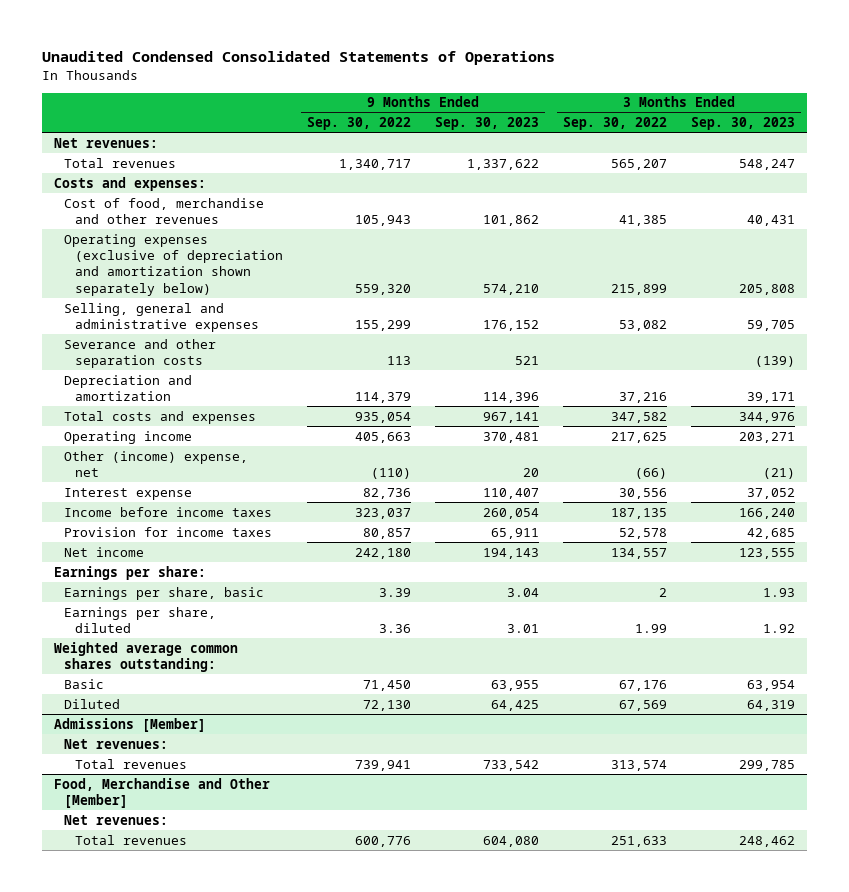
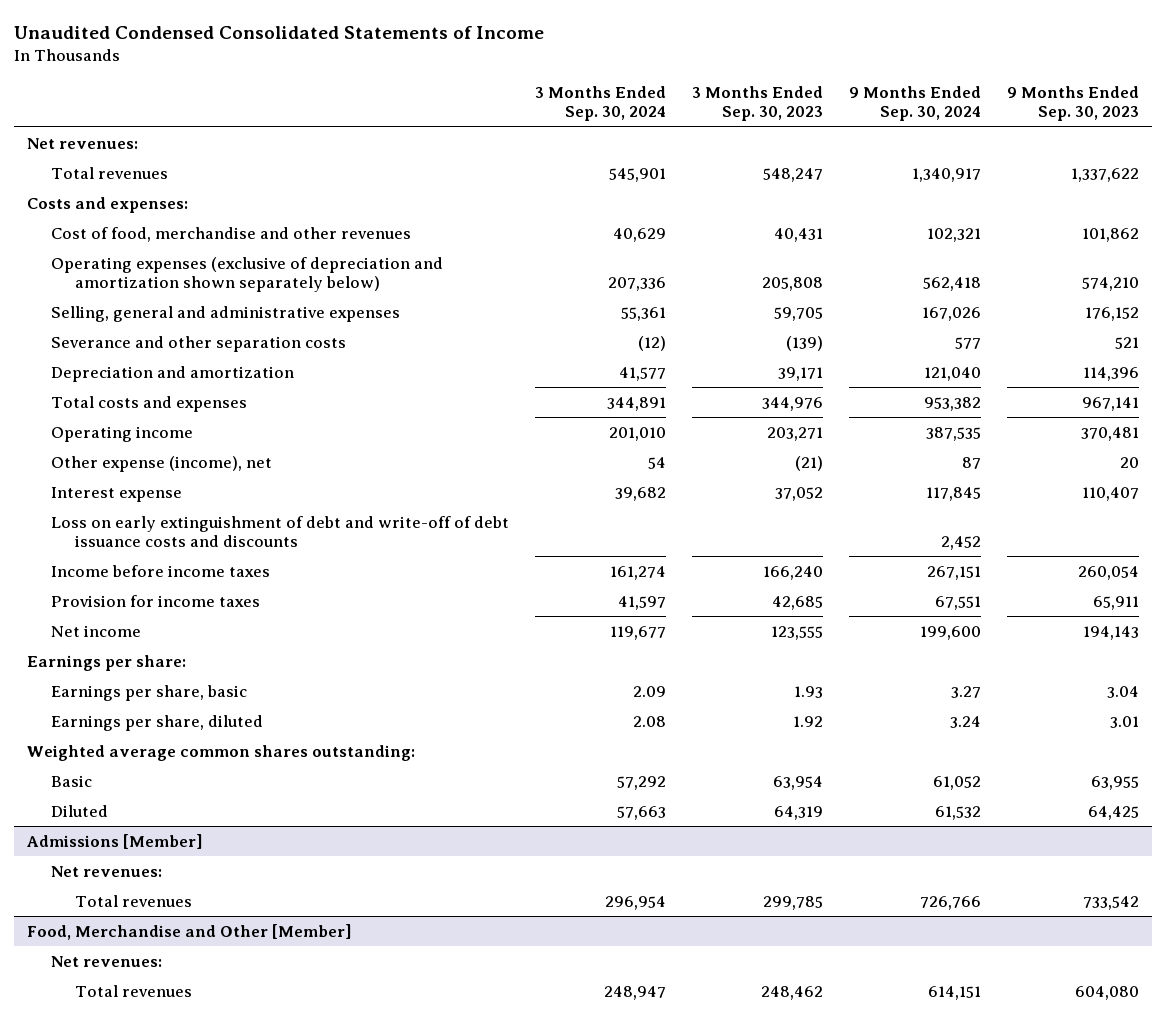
- Unaudited Condensed Consolidated Statements of Operations
+ Unaudited Condensed Consolidated Statements of Income
- | 9 Months Ended Sep. 30, 2022 | 9 Months Ended Sep. 30, 2023 | 3 Months Ended Sep. 30, 2022 | 3 Months Ended Sep. 30, 2023
+ | 3 Months Ended Sep. 30, 2024 | 3 Months Ended Sep. 30, 2023 | 9 Months Ended Sep. 30, 2024 | 9 Months Ended Sep. 30, 2023
- Other (income) expense, net | (110) | 20 | (66) | (21)
+ Other expense (income), net | 54 | (21) | 87 | 20
+ Loss on early extinguishment of debt and write-off of debt issuance costs and discounts | | | 2,452 |

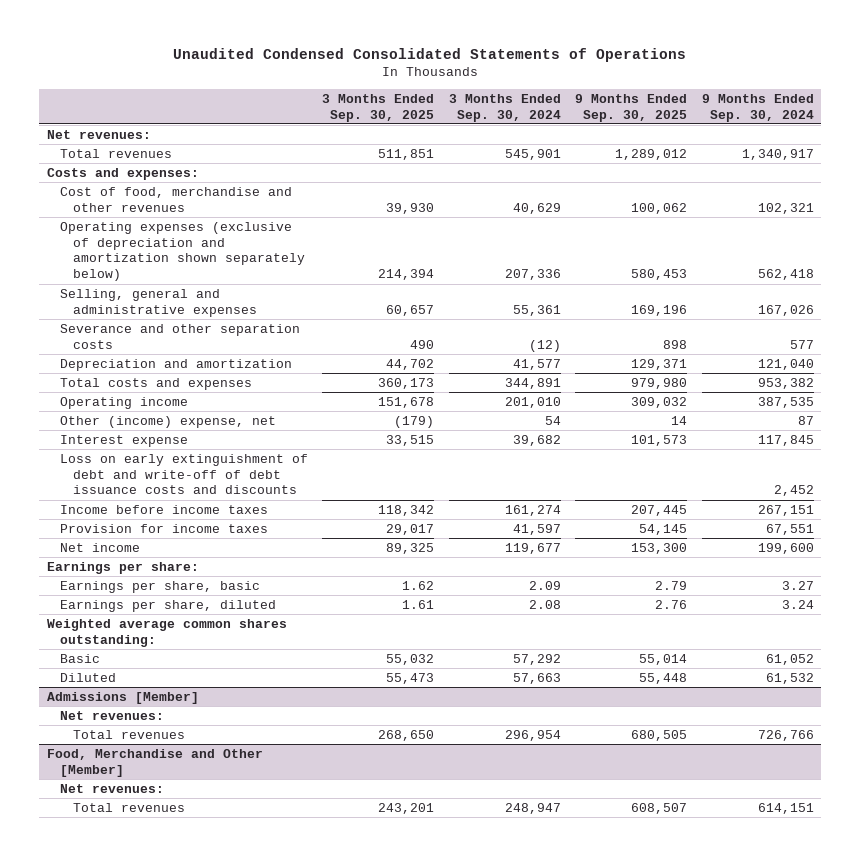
- Unaudited Condensed Consolidated Statements of Income
+ Unaudited Condensed Consolidated Statements of Operations
- | 3 Months Ended Sep. 30, 2024 | 3 Months Ended Sep. 30, 2023 | 9 Months Ended Sep. 30, 2024 | 9 Months Ended Sep. 30, 2023
+ | 3 Months Ended Sep. 30, 2025 | 3 Months Ended Sep. 30, 2024 | 9 Months Ended Sep. 30, 2025 | 9 Months Ended Sep. 30, 2024
- Other expense (income), net | 54 | (21) | 87 | 20
+ Other (income) expense, net | (179) | 54 | 14 | 87

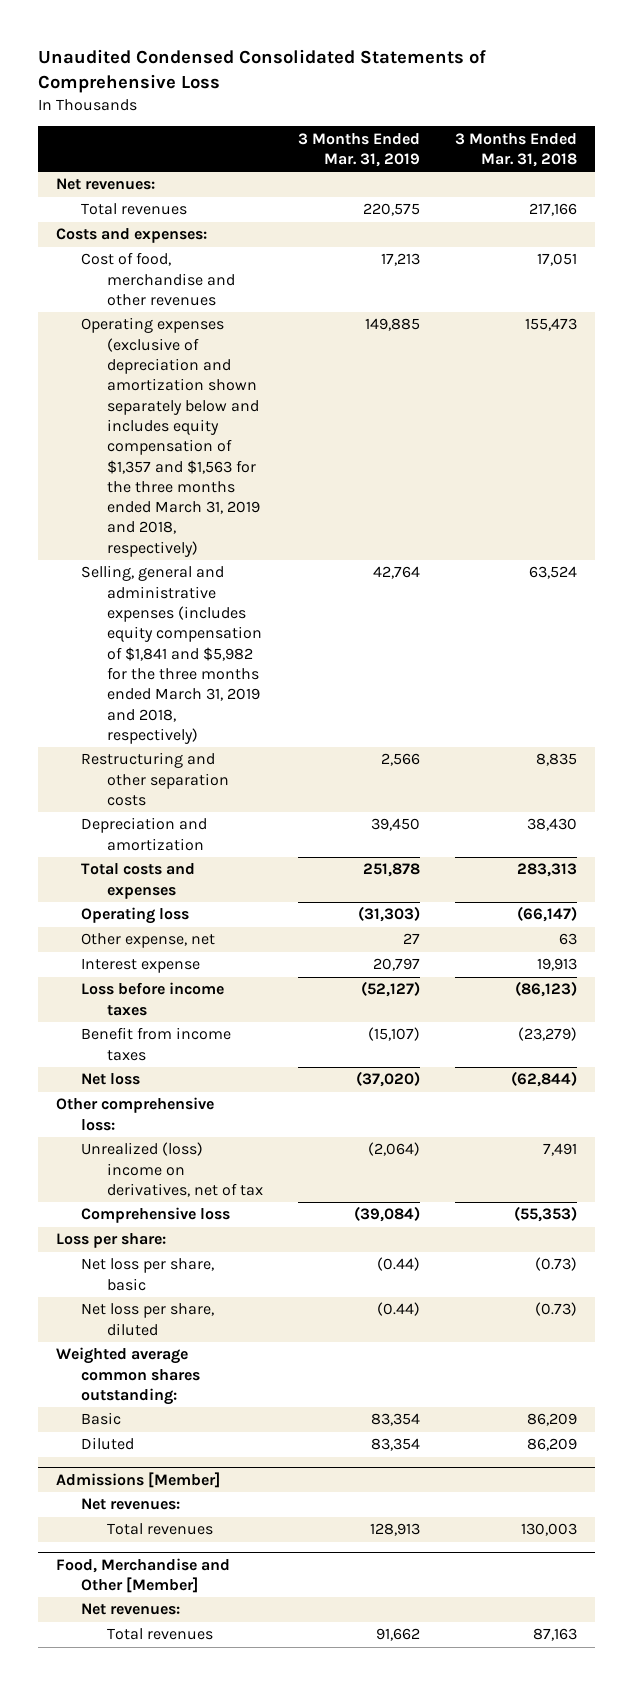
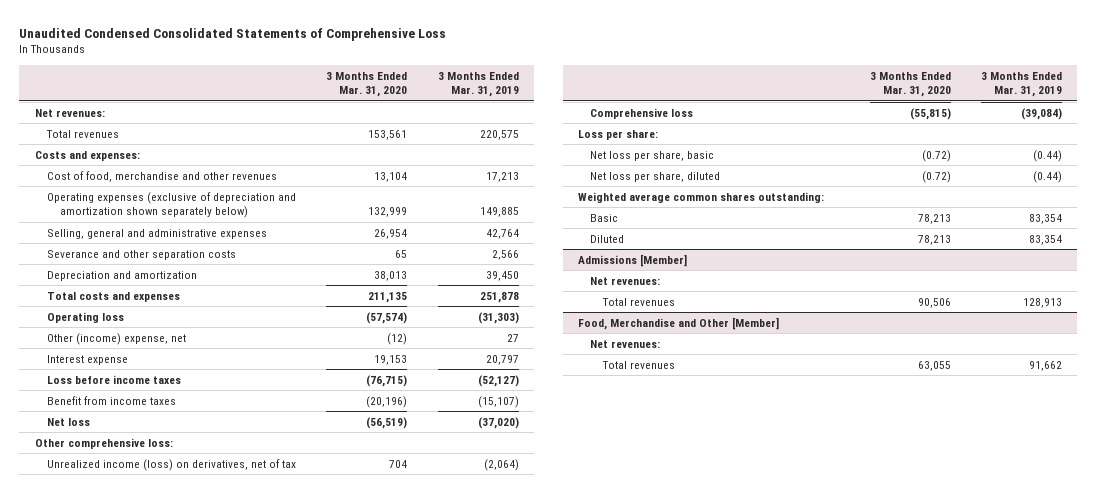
- | 3 Months Ended Mar. 31, 2019 | 3 Months Ended Mar. 31, 2018
+ | 3 Months Ended Mar. 31, 2020 | 3 Months Ended Mar. 31, 2019
- Operating expenses (exclusive of depreciation and amortization shown separately below and includes equity compensation of $1,357 and $1,563 for the three months ended March 31, 2019 and 2018, respectively) | 149,885 | 155,473
- Selling, general and administrative expenses (includes equity compensation of $1,841 and $5,982 for the three months ended March 31, 2019 and 2018, respectively) | 42,764 | 63,524
- Restructuring and other separation costs | 2,566 | 8,835
+ Operating expenses (exclusive of depreciation and amortization shown separately below) | 132,999 | 149,885
+ Selling, general and administrative expenses | 26,954 | 42,764
+ Severance and other separation costs | 65 | 2,566
- Other expense, net | 27 | 63
+ Other (income) expense, net | (12) | 27
- Unrealized (loss) income on derivatives, net of tax | (2,064) | 7,491
+ Unrealized income (loss) on derivatives, net of tax | 704 | (2,064)

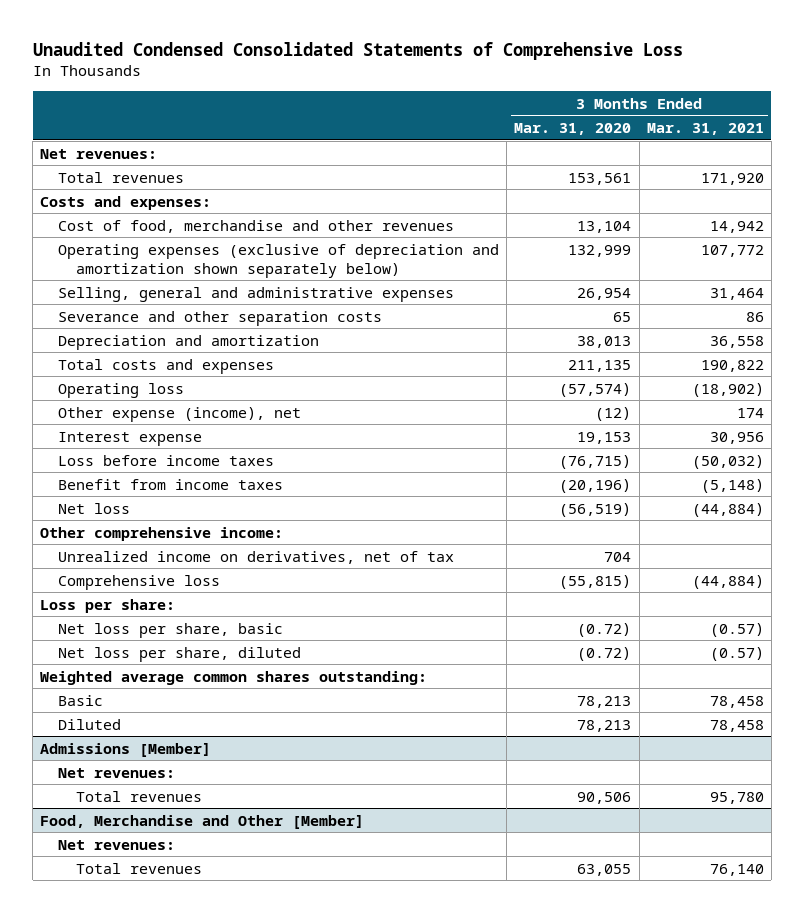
- | 3 Months Ended Mar. 31, 2020 | 3 Months Ended Mar. 31, 2019
+ | 3 Months Ended Mar. 31, 2020 | 3 Months Ended Mar. 31, 2021
- Other (income) expense, net | (12) | 27
+ Other expense (income), net | (12) | 174
- Other comprehensive loss:
- Unrealized income (loss) on derivatives, net of tax | 704 | (2,064)
+ Other comprehensive income:
+ Unrealized income on derivatives, net of tax | 704 |

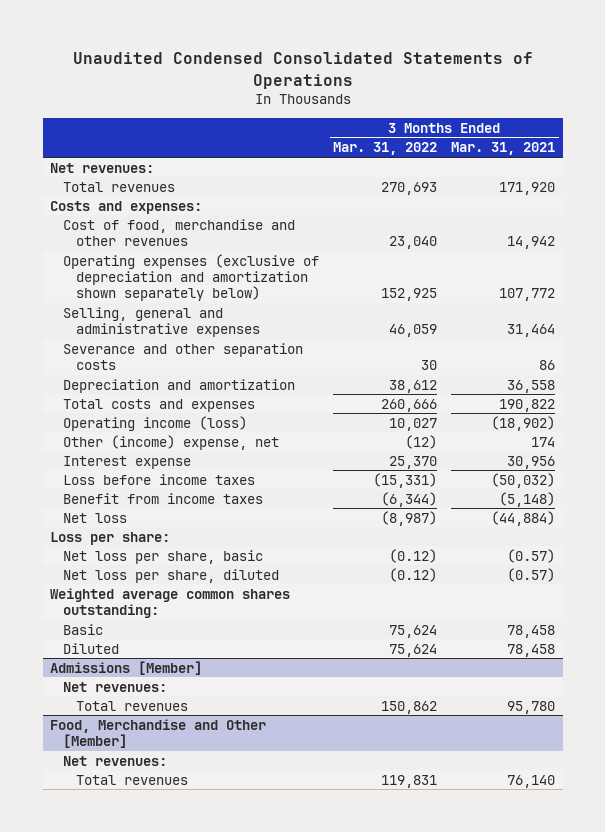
- Unaudited Condensed Consolidated Statements of Comprehensive Loss
+ Unaudited Condensed Consolidated Statements of Operations
- | 3 Months Ended Mar. 31, 2020 | 3 Months Ended Mar. 31, 2021
+ | 3 Months Ended Mar. 31, 2022 | 3 Months Ended Mar. 31, 2021
- Operating loss | (57,574) | (18,902)
- Other expense (income), net | (12) | 174
+ Operating income (loss) | 10,027 | (18,902)
+ Other (income) expense, net | (12) | 174
- Other comprehensive income:
- Unrealized income on derivatives, net of tax | 704 |
- Comprehensive loss | (55,815) | (44,884)

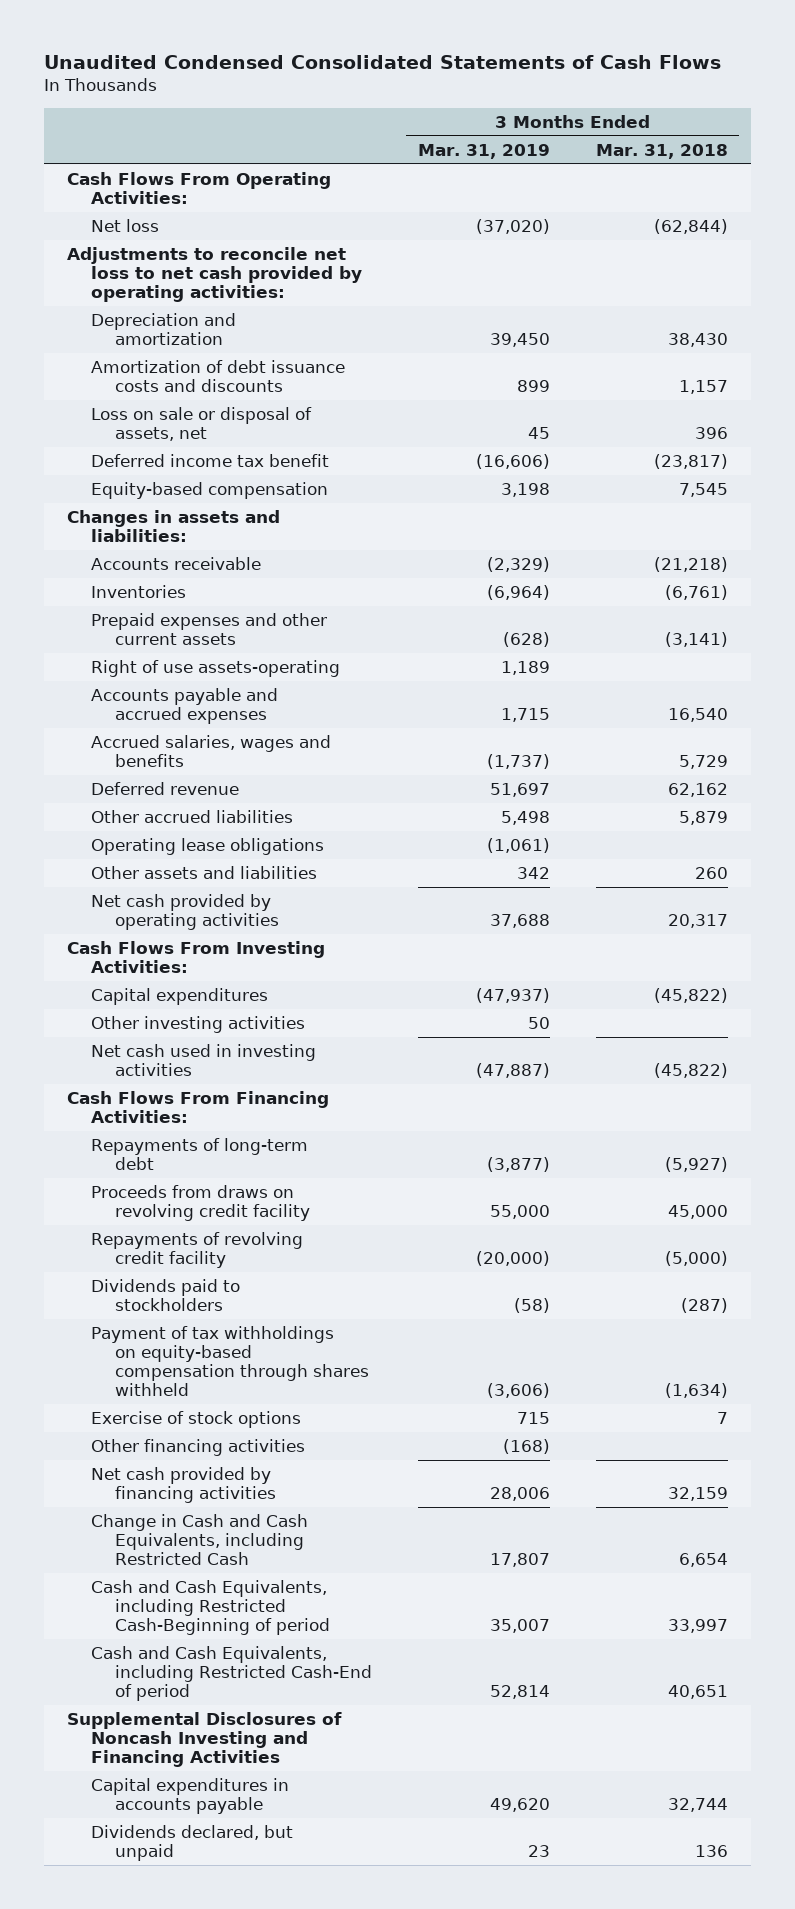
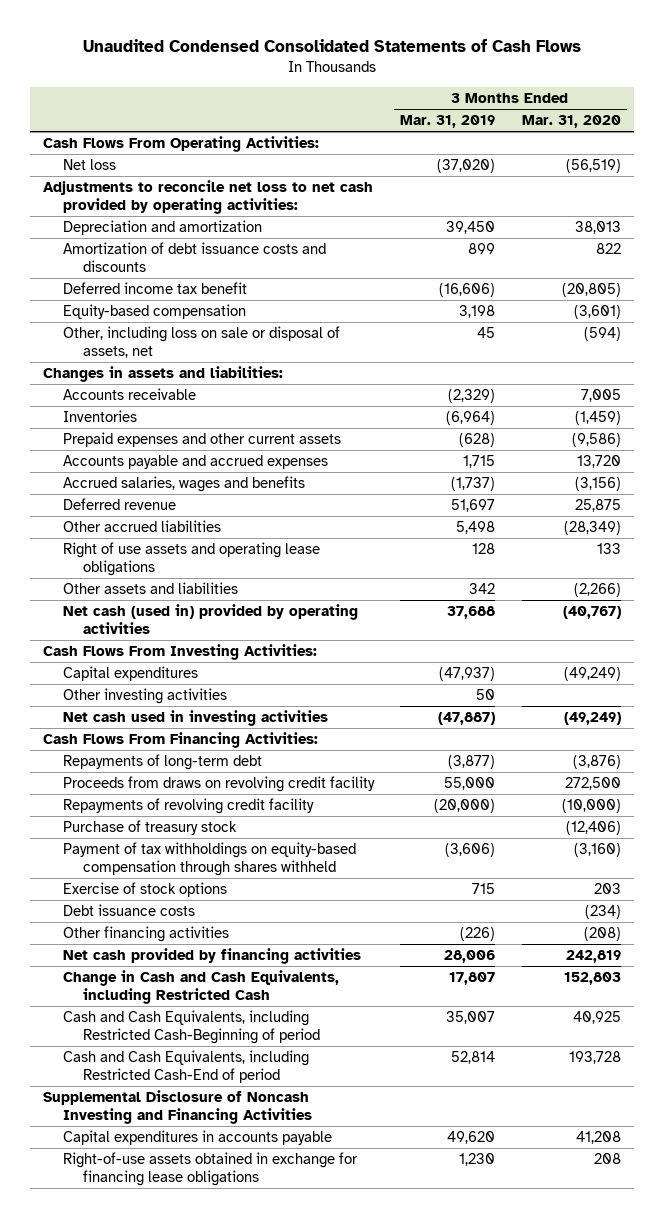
- | 3 Months Ended Mar. 31, 2019 | 3 Months Ended Mar. 31, 2018
+ | 3 Months Ended Mar. 31, 2019 | 3 Months Ended Mar. 31, 2020
- Loss on sale or disposal of assets, net | 45 | 396
+ Other, including loss on sale or disposal of assets, net | 45 | (594)
- Right of use assets-operating | 1,189 |
- Operating lease obligations | (1,061) |
+ Right of use assets and operating lease obligations | 128 | 133
- Net cash provided by operating activities | 37,688 | 20,317
+ Net cash (used in) provided by operating activities | 37,688 | (40,767)
- Dividends paid to stockholders | (58) | (287)
+ Purchase of treasury stock | | (12,406)
- Other financing activities | (168) |
+ Debt issuance costs | | (234)
+ Other financing activities | (226) | (208)
- Supplemental Disclosures of Noncash Investing and Financing Activities
+ Supplemental Disclosure of Noncash Investing and Financing Activities
- Dividends declared, but unpaid | 23 | 136
+ Right-of-use assets obtained in exchange for financing lease obligations | 1,230 | 208

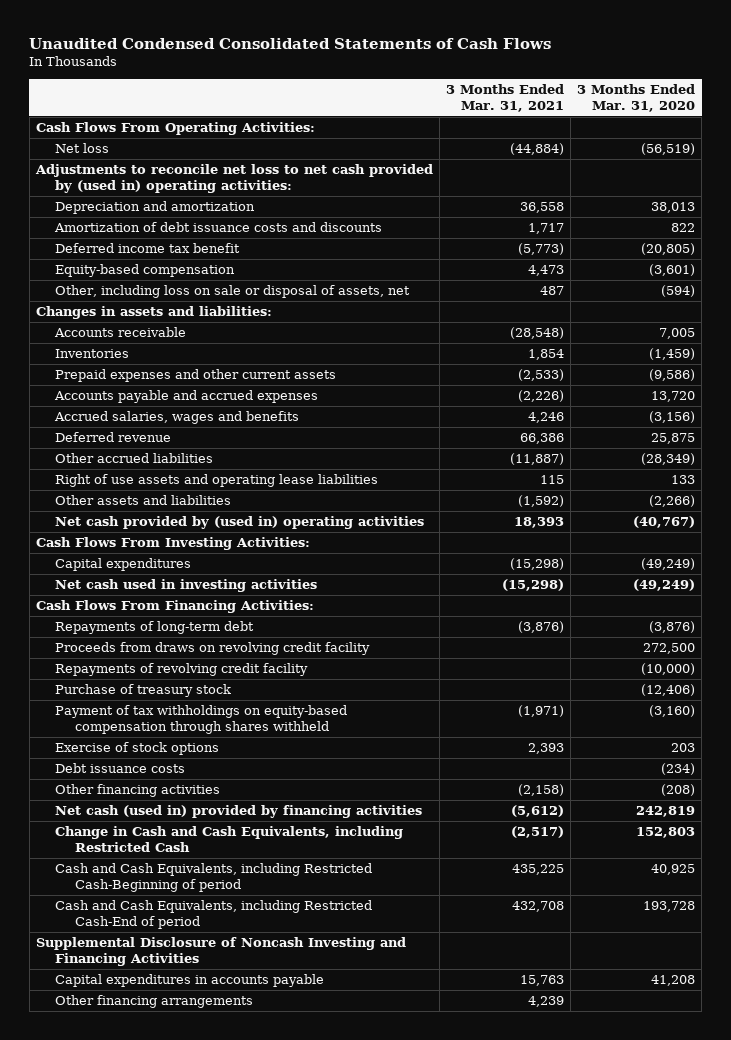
- | 3 Months Ended Mar. 31, 2019 | 3 Months Ended Mar. 31, 2020
+ | 3 Months Ended Mar. 31, 2021 | 3 Months Ended Mar. 31, 2020
- Adjustments to reconcile net loss to net cash provided by operating activities:
+ Adjustments to reconcile net loss to net cash provided by (used in) operating activities:
- Right of use assets and operating lease obligations | 128 | 133
+ Right of use assets and operating lease liabilities | 115 | 133
- Net cash (used in) provided by operating activities | 37,688 | (40,767)
+ Net cash provided by (used in) operating activities | 18,393 | (40,767)
- Other investing activities | 50 |
- Net cash provided by financing activities | 28,006 | 242,819
+ Net cash (used in) provided by financing activities | (5,612) | 242,819
- Right-of-use assets obtained in exchange for financing lease obligations | 1,230 | 208
+ Other financing arrangements | 4,239 |

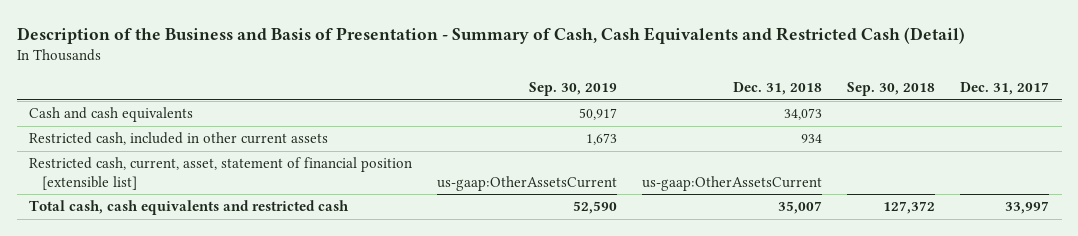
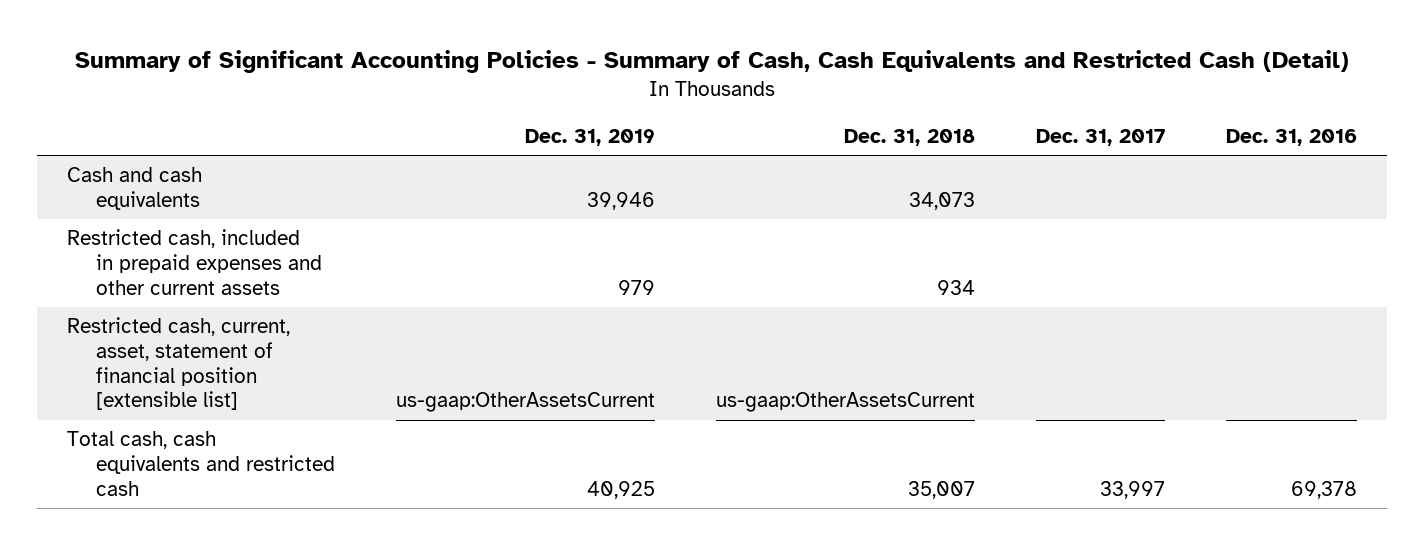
- Description of the Business and Basis of Presentation - Summary of Cash, Cash Equivalents and Restricted Cash (Detail)
+ Summary of Significant Accounting Policies - Summary of Cash, Cash Equivalents and Restricted Cash (Detail)
- | Sep. 30, 2019 | Dec. 31, 2018 | Sep. 30, 2018 | Dec. 31, 2017
+ | Dec. 31, 2019 | Dec. 31, 2018 | Dec. 31, 2017 | Dec. 31, 2016
- Restricted cash, included in other current assets | 1,673 | 934 | |
+ Restricted cash, included in prepaid expenses and other current assets | 979 | 934 | |

